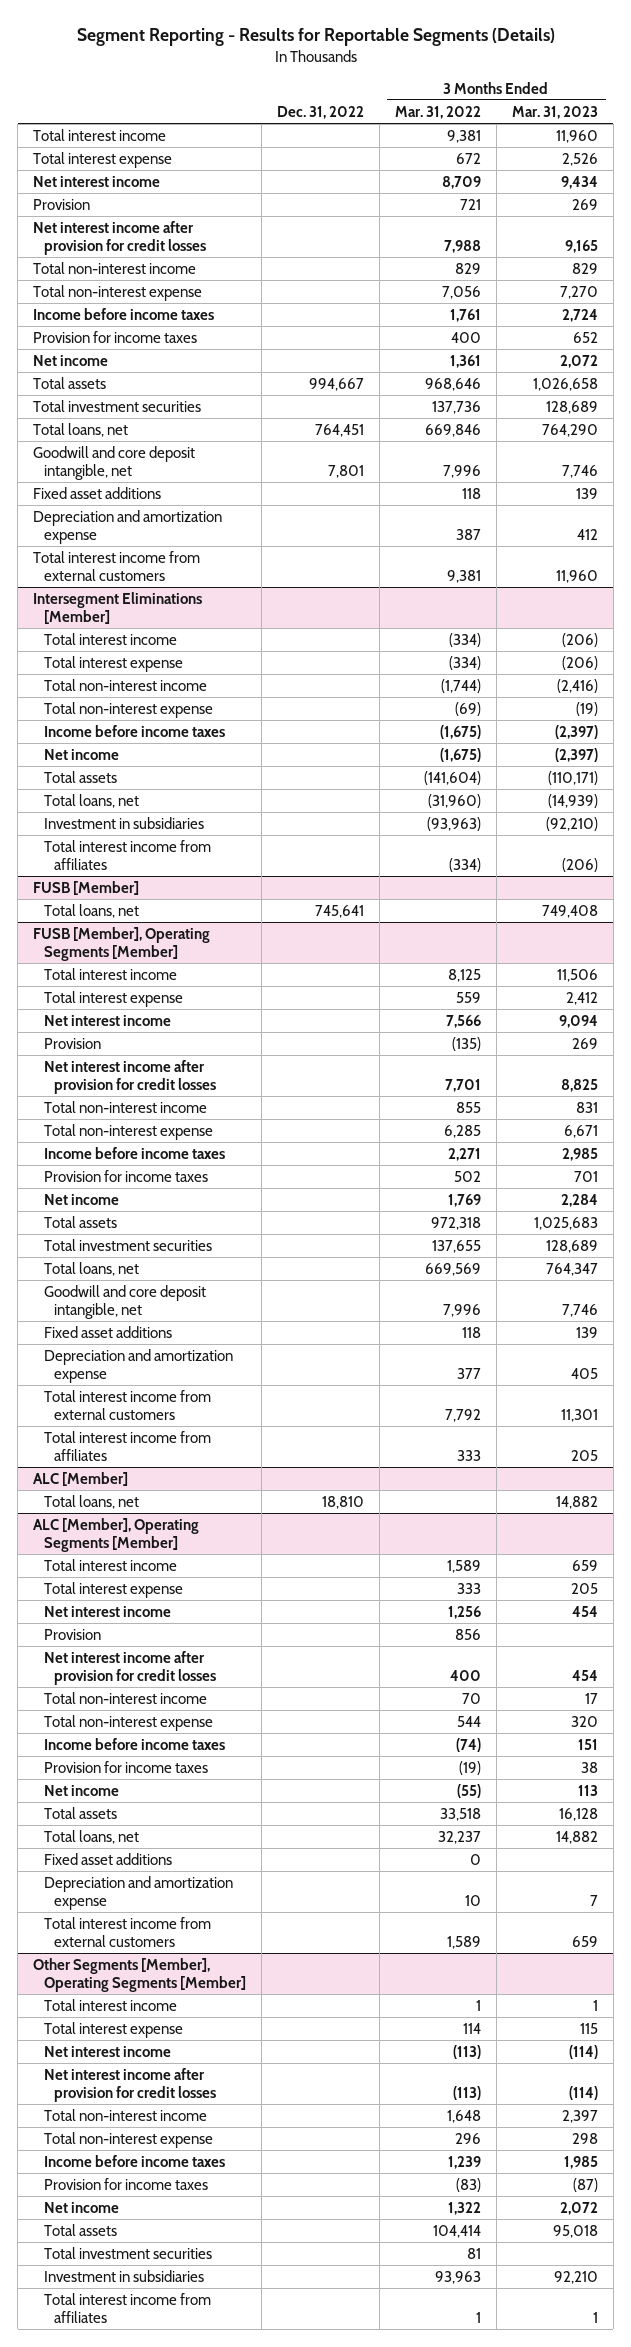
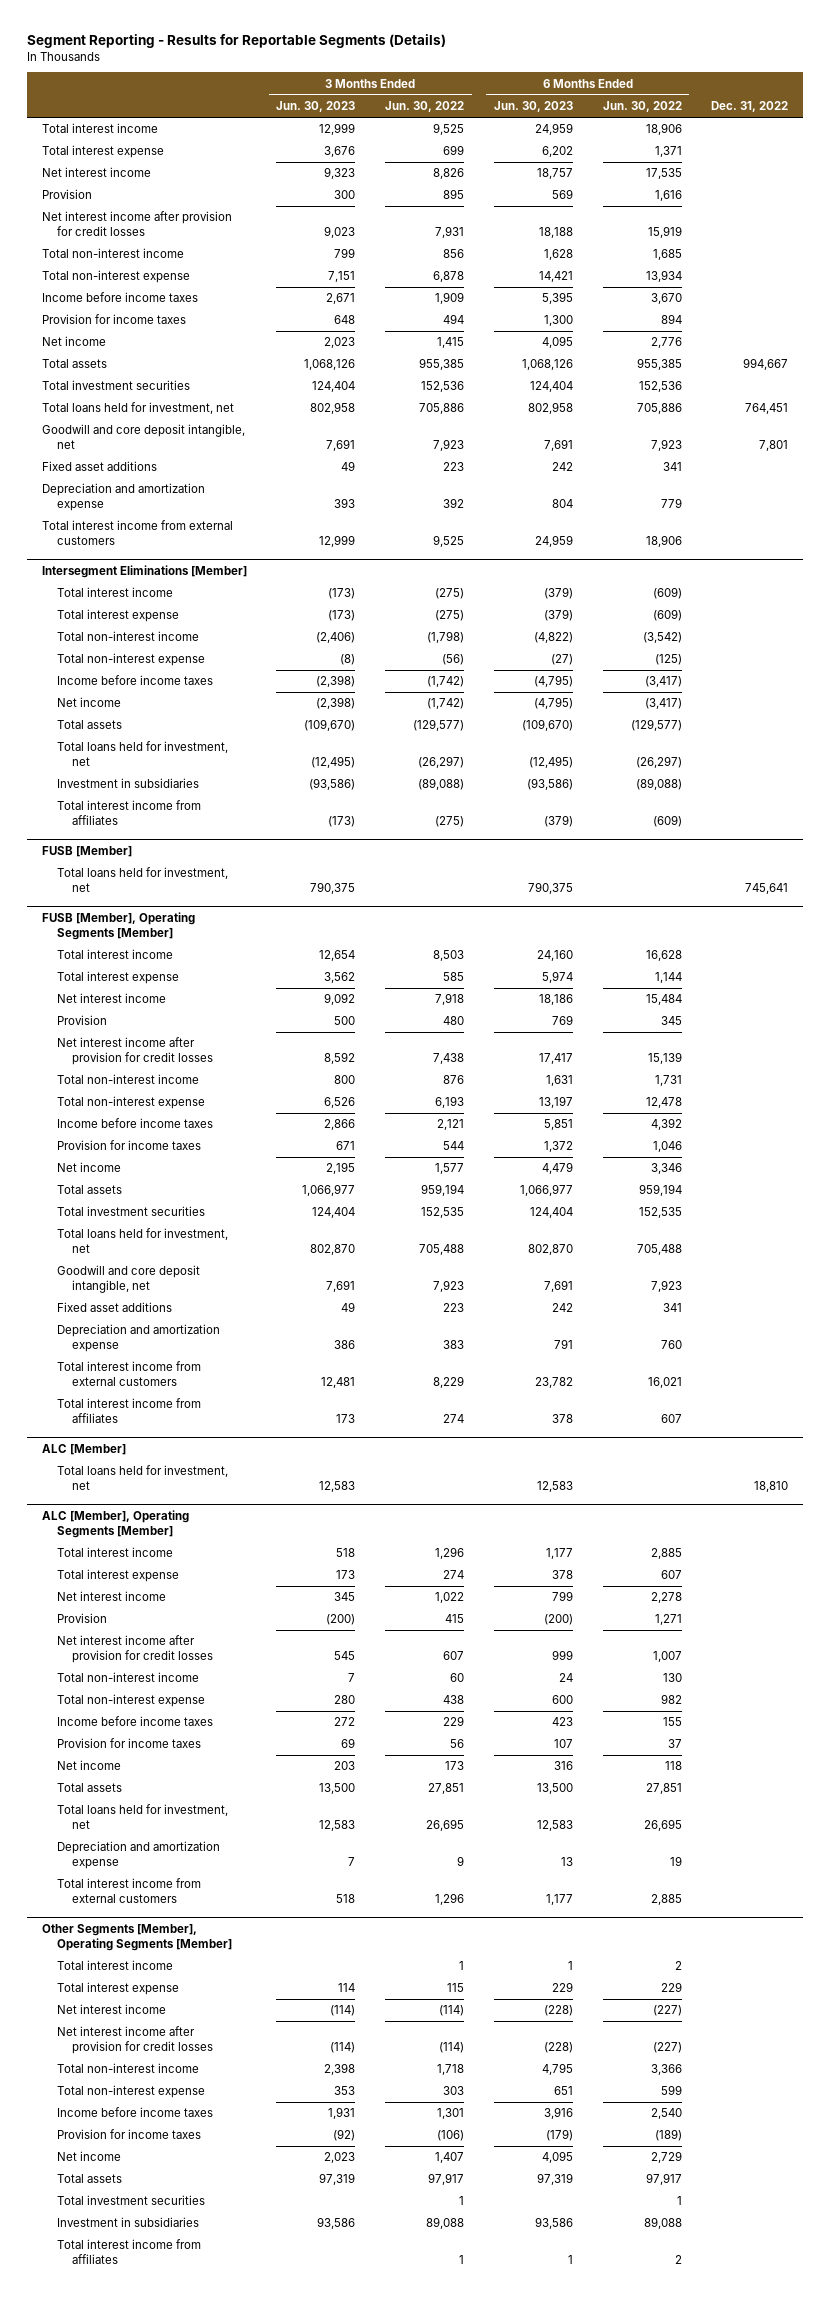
- | Dec. 31, 2022 | 3 Months Ended Mar. 31, 2022 | 3 Months Ended Mar. 31, 2023
+ | 3 Months Ended Jun. 30, 2023 | 3 Months Ended Jun. 30, 2022 | 6 Months Ended Jun. 30, 2023 | 6 Months Ended Jun. 30, 2022 | Dec. 31, 2022
- Total loans, net | 764,451 | 669,846 | 764,290
+ Total loans held for investment, net | 802,958 | 705,886 | 802,958 | 705,886 | 764,451
@ Intersegment Eliminations [Member]
- Total loans, net | | (31,960) | (14,939)
+ Total loans held for investment, net | (12,495) | (26,297) | (12,495) | (26,297) |
@ FUSB [Member]
- Total loans, net | 745,641 | | 749,408
+ Total loans held for investment, net | 790,375 | | 790,375 | | 745,641
@ FUSB [Member], Operating Segments [Member]
- Total loans, net | | 669,569 | 764,347
+ Total loans held for investment, net | 802,870 | 705,488 | 802,870 | 705,488 |
@ ALC [Member]
- Total loans, net | 18,810 | | 14,882
+ Total loans held for investment, net | 12,583 | | 12,583 | | 18,810
@ ALC [Member], Operating Segments [Member]
- Total loans, net | | 32,237 | 14,882
- Fixed asset additions | | 0 |
+ Total loans held for investment, net | 12,583 | 26,695 | 12,583 | 26,695 |

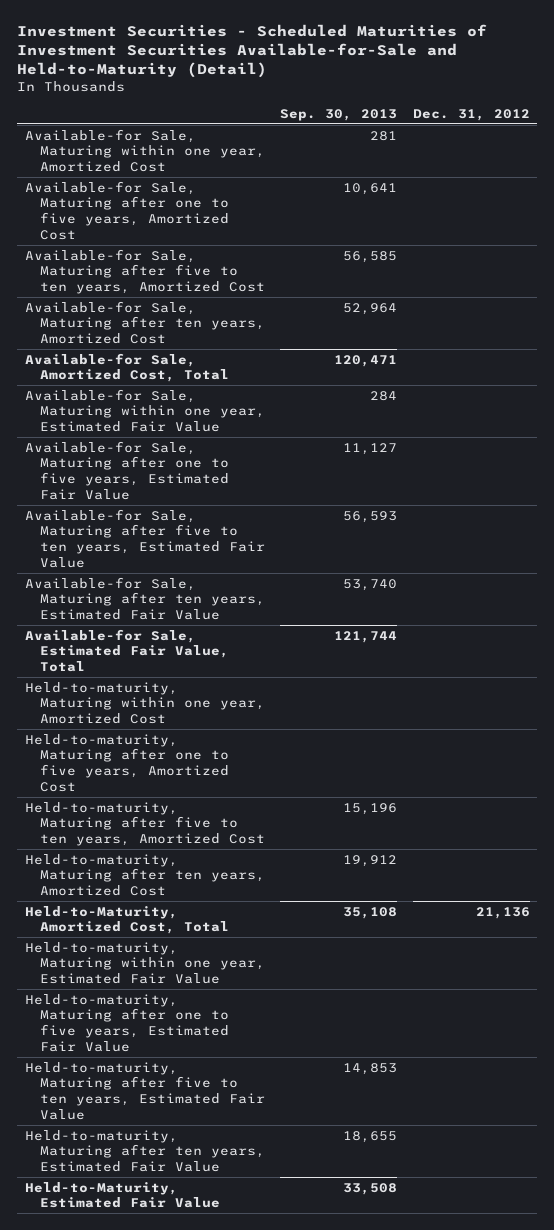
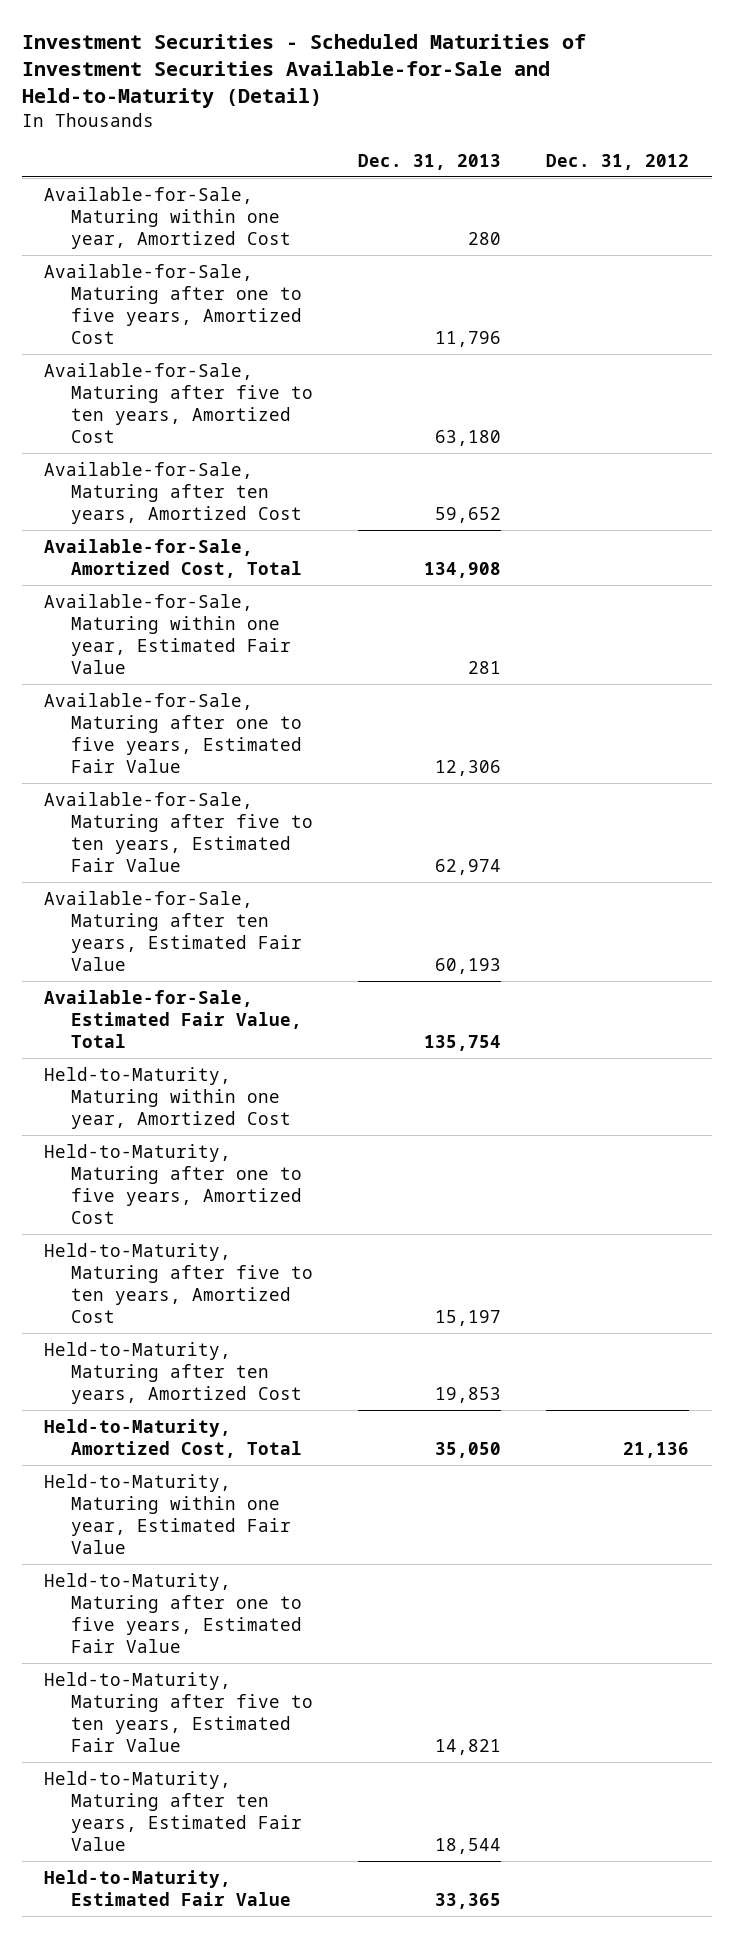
- | Sep. 30, 2013 | Dec. 31, 2012
+ | Dec. 31, 2013 | Dec. 31, 2012
- Available-for Sale, Maturing within one year, Amortized Cost | 281 |
- Available-for Sale, Maturing after one to five years, Amortized Cost | 10,641 |
- Available-for Sale, Maturing after five to ten years, Amortized Cost | 56,585 |
- Available-for Sale, Maturing after ten years, Amortized Cost | 52,964 |
- Available-for Sale, Amortized Cost, Total | 120,471 |
- Available-for Sale, Maturing within one year, Estimated Fair Value | 284 |
- Available-for Sale, Maturing after one to five years, Estimated Fair Value | 11,127 |
- Available-for Sale, Maturing after five to ten years, Estimated Fair Value | 56,593 |
- Available-for Sale, Maturing after ten years, Estimated Fair Value | 53,740 |
- Available-for Sale, Estimated Fair Value, Total | 121,744 |
- Held-to-maturity, Maturing within one year, Amortized Cost
- Held-to-maturity, Maturing after one to five years, Amortized Cost
- Held-to-maturity, Maturing after five to ten years, Amortized Cost | 15,196 |
- Held-to-maturity, Maturing after ten years, Amortized Cost | 19,912 |
+ Available-for-Sale, Maturing within one year, Amortized Cost | 280 |
+ Available-for-Sale, Maturing after one to five years, Amortized Cost | 11,796 |
+ Available-for-Sale, Maturing after five to ten years, Amortized Cost | 63,180 |
+ Available-for-Sale, Maturing after ten years, Amortized Cost | 59,652 |
+ Available-for-Sale, Amortized Cost, Total | 134,908 |
+ Available-for-Sale, Maturing within one year, Estimated Fair Value | 281 |
+ Available-for-Sale, Maturing after one to five years, Estimated Fair Value | 12,306 |
+ Available-for-Sale, Maturing after five to ten years, Estimated Fair Value | 62,974 |
+ Available-for-Sale, Maturing after ten years, Estimated Fair Value | 60,193 |
+ Available-for-Sale, Estimated Fair Value, Total | 135,754 |
+ Held-to-Maturity, Maturing within one year, Amortized Cost
+ Held-to-Maturity, Maturing after one to five years, Amortized Cost
+ Held-to-Maturity, Maturing after five to ten years, Amortized Cost | 15,197 |
+ Held-to-Maturity, Maturing after ten years, Amortized Cost | 19,853 |
- Held-to-maturity, Maturing within one year, Estimated Fair Value
- Held-to-maturity, Maturing after one to five years, Estimated Fair Value
- Held-to-maturity, Maturing after five to ten years, Estimated Fair Value | 14,853 |
- Held-to-maturity, Maturing after ten years, Estimated Fair Value | 18,655 |
+ Held-to-Maturity, Maturing within one year, Estimated Fair Value
+ Held-to-Maturity, Maturing after one to five years, Estimated Fair Value
+ Held-to-Maturity, Maturing after five to ten years, Estimated Fair Value | 14,821 |
+ Held-to-Maturity, Maturing after ten years, Estimated Fair Value | 18,544 |

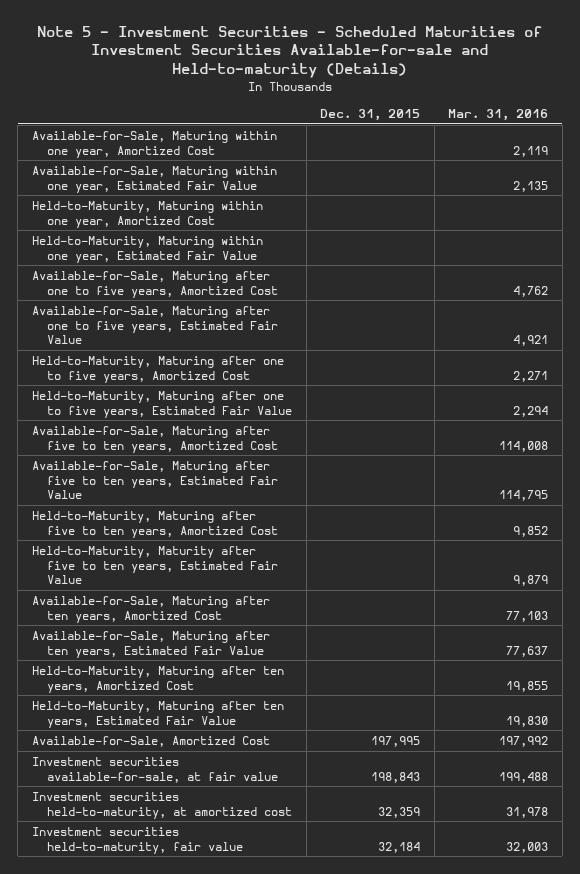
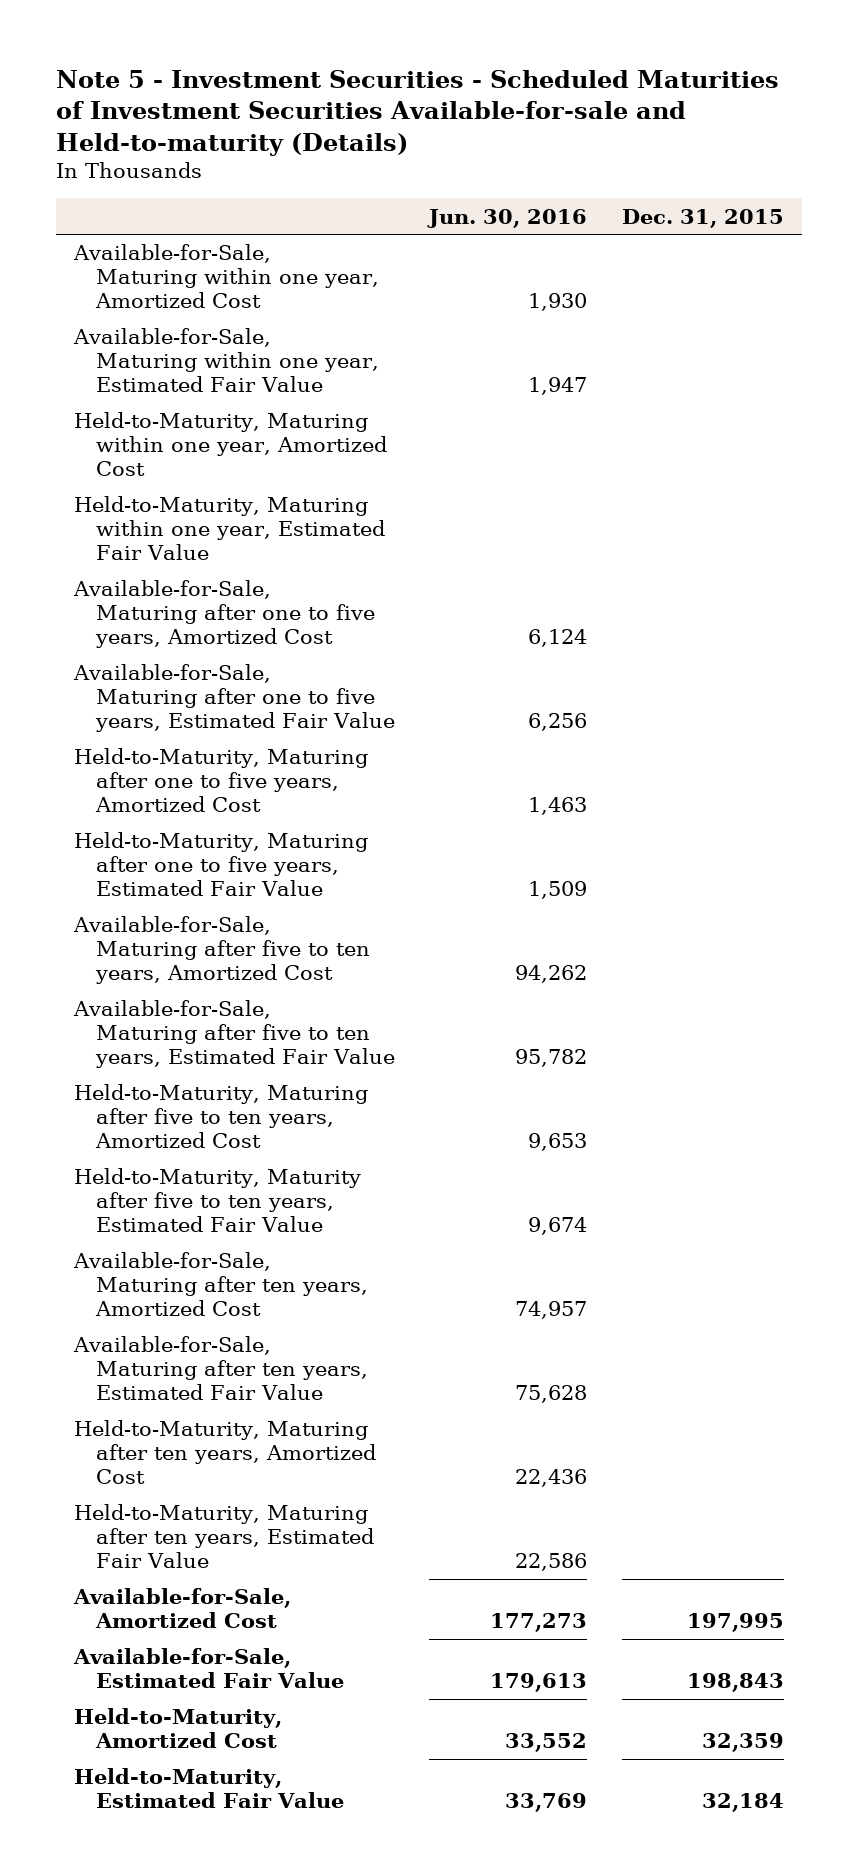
- | Dec. 31, 2015 | Mar. 31, 2016
+ | Jun. 30, 2016 | Dec. 31, 2015
- Investment securities available-for-sale, at fair value | 198,843 | 199,488
- Investment securities held-to-maturity, at amortized cost | 32,359 | 31,978
- Investment securities held-to-maturity, fair value | 32,184 | 32,003
+ Available-for-Sale, Estimated Fair Value | 179,613 | 198,843
+ Held-to-Maturity, Amortized Cost | 33,552 | 32,359
+ Held-to-Maturity, Estimated Fair Value | 33,769 | 32,184

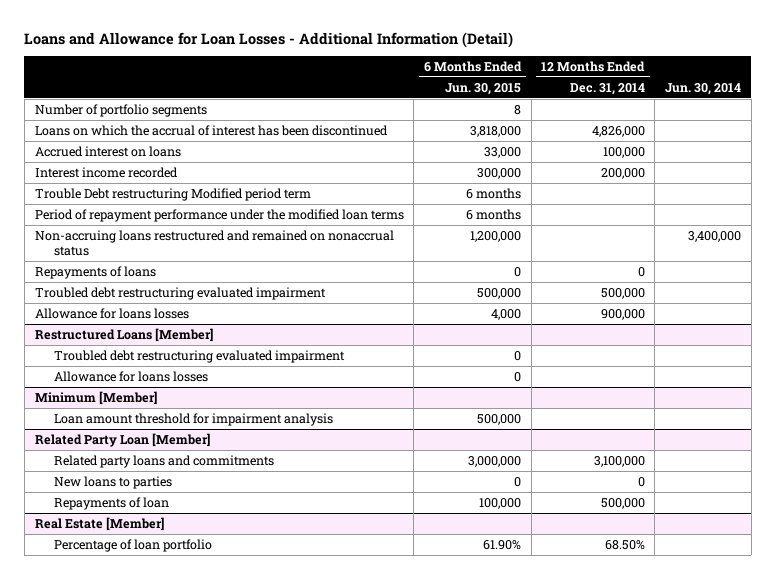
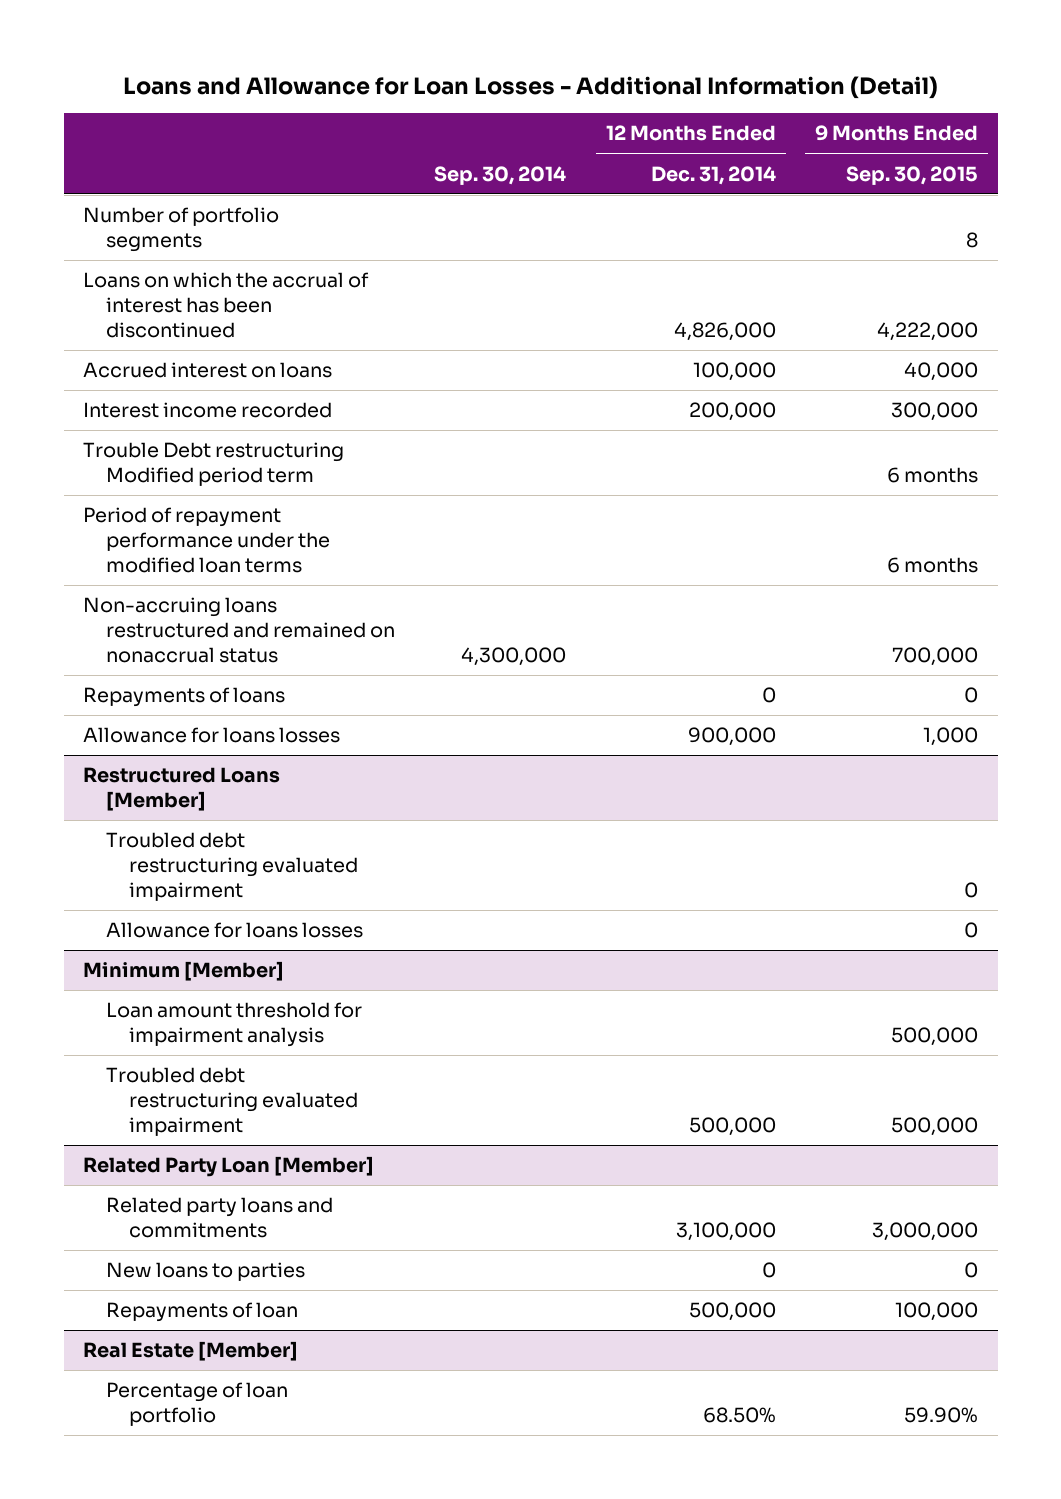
- | 6 Months Ended Jun. 30, 2015 | 12 Months Ended Dec. 31, 2014 | Jun. 30, 2014
+ | Sep. 30, 2014 | 12 Months Ended Dec. 31, 2014 | 9 Months Ended Sep. 30, 2015
- Troubled debt restructuring evaluated impairment | 500,000 | 500,000 |
@ Minimum [Member]
+ Troubled debt restructuring evaluated impairment | | 500,000 | 500,000

